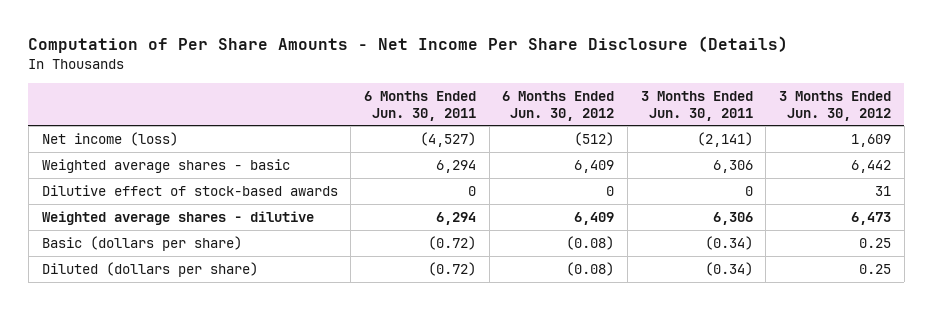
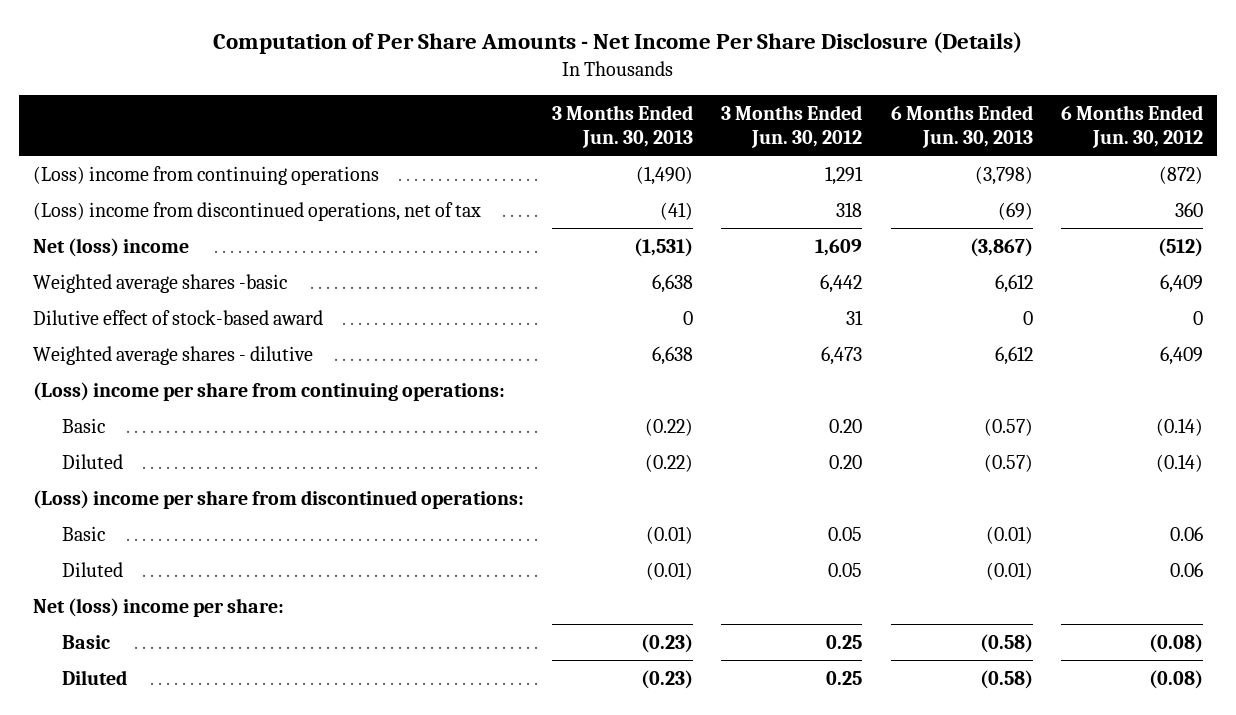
- | 6 Months Ended Jun. 30, 2011 | 6 Months Ended Jun. 30, 2012 | 3 Months Ended Jun. 30, 2011 | 3 Months Ended Jun. 30, 2012
+ | 3 Months Ended Jun. 30, 2013 | 3 Months Ended Jun. 30, 2012 | 6 Months Ended Jun. 30, 2013 | 6 Months Ended Jun. 30, 2012
- Net income (loss) | (4,527) | (512) | (2,141) | 1,609
- Weighted average shares - basic | 6,294 | 6,409 | 6,306 | 6,442
- Dilutive effect of stock-based awards | 0 | 0 | 0 | 31
+ (Loss) income from continuing operations | (1,490) | 1,291 | (3,798) | (872)
+ (Loss) income from discontinued operations, net of tax | (41) | 318 | (69) | 360
+ Net (loss) income | (1,531) | 1,609 | (3,867) | (512)
+ Weighted average shares -basic | 6,638 | 6,442 | 6,612 | 6,409
+ Dilutive effect of stock-based award | 0 | 31 | 0 | 0
- Basic (dollars per share) | (0.72) | (0.08) | (0.34) | 0.25
- Diluted (dollars per share) | (0.72) | (0.08) | (0.34) | 0.25
+ (Loss) income per share from continuing operations:
+ Basic | (0.22) | 0.20 | (0.57) | (0.14)
+ Diluted | (0.22) | 0.20 | (0.57) | (0.14)
+ (Loss) income per share from discontinued operations:
+ Basic | (0.01) | 0.05 | (0.01) | 0.06
+ Diluted | (0.01) | 0.05 | (0.01) | 0.06
+ Net (loss) income per share:
+ Basic | (0.23) | 0.25 | (0.58) | (0.08)
+ Diluted | (0.23) | 0.25 | (0.58) | (0.08)

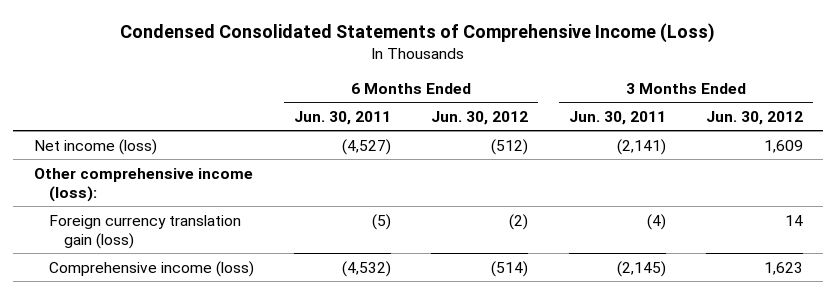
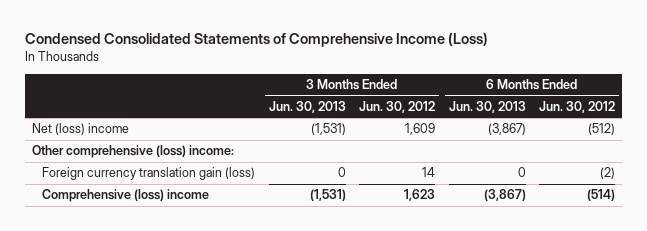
- | 6 Months Ended Jun. 30, 2011 | 6 Months Ended Jun. 30, 2012 | 3 Months Ended Jun. 30, 2011 | 3 Months Ended Jun. 30, 2012
+ | 3 Months Ended Jun. 30, 2013 | 3 Months Ended Jun. 30, 2012 | 6 Months Ended Jun. 30, 2013 | 6 Months Ended Jun. 30, 2012
- Net income (loss) | (4,527) | (512) | (2,141) | 1,609
- Other comprehensive income (loss):
+ Net (loss) income | (1,531) | 1,609 | (3,867) | (512)
+ Other comprehensive (loss) income:
- Comprehensive income (loss) | (4,532) | (514) | (2,145) | 1,623
+ Comprehensive (loss) income | (1,531) | 1,623 | (3,867) | (514)

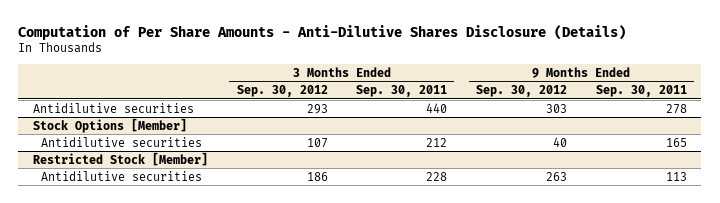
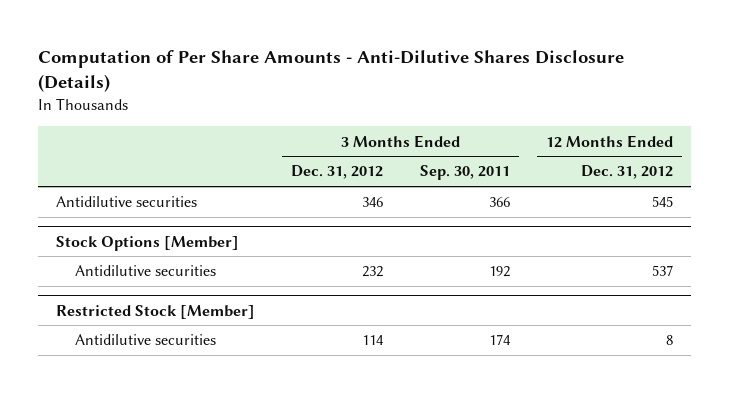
- | 3 Months Ended Sep. 30, 2012 | 3 Months Ended Sep. 30, 2011 | 9 Months Ended Sep. 30, 2012 | 9 Months Ended Sep. 30, 2011
+ | 3 Months Ended Dec. 31, 2012 | 3 Months Ended Sep. 30, 2011 | 12 Months Ended Dec. 31, 2012
- Antidilutive securities | 293 | 440 | 303 | 278
+ Antidilutive securities | 346 | 366 | 545
@ Stock Options [Member]
- Antidilutive securities | 107 | 212 | 40 | 165
+ Antidilutive securities | 232 | 192 | 537
@ Restricted Stock [Member]
- Antidilutive securities | 186 | 228 | 263 | 113
+ Antidilutive securities | 114 | 174 | 8

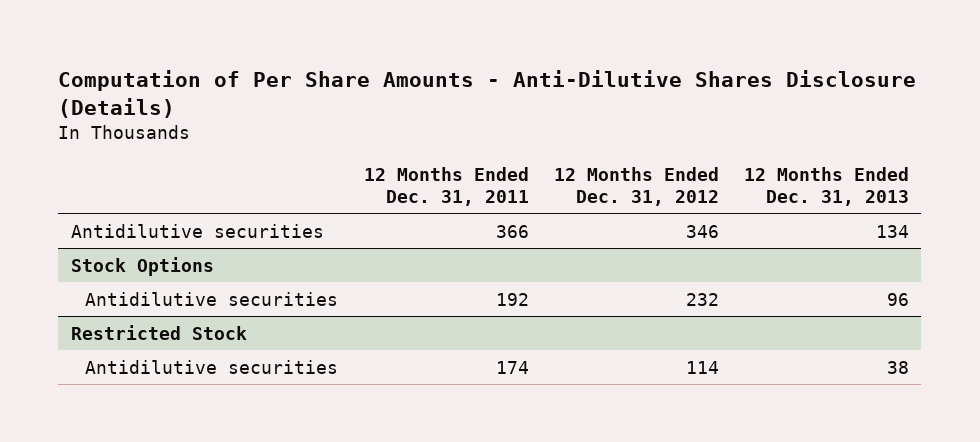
- | 3 Months Ended Dec. 31, 2012 | 3 Months Ended Sep. 30, 2011 | 12 Months Ended Dec. 31, 2012
+ | 12 Months Ended Dec. 31, 2011 | 12 Months Ended Dec. 31, 2012 | 12 Months Ended Dec. 31, 2013
- Antidilutive securities | 346 | 366 | 545
- Stock Options [Member]
- Antidilutive securities | 232 | 192 | 537
- Restricted Stock [Member]
- Antidilutive securities | 114 | 174 | 8
+ Antidilutive securities | 366 | 346 | 134
+ Stock Options
+ Antidilutive securities | 192 | 232 | 96
+ Restricted Stock
+ Antidilutive securities | 174 | 114 | 38

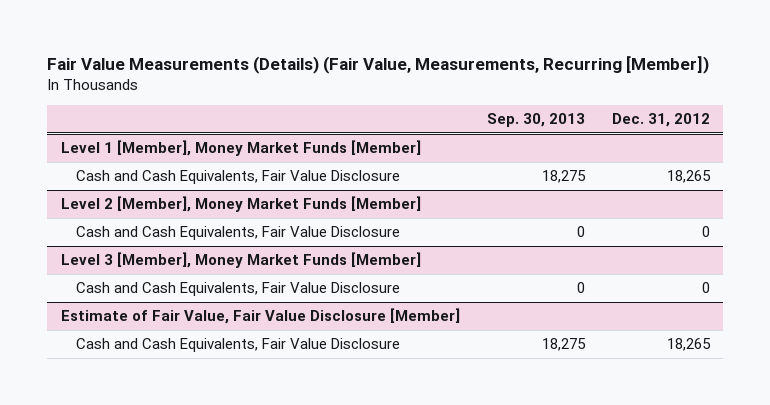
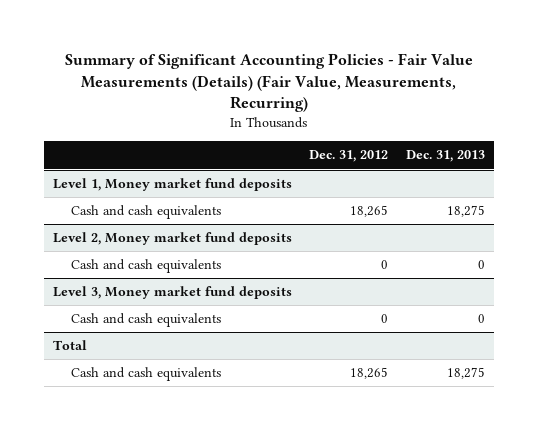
- Fair Value Measurements (Details) (Fair Value, Measurements, Recurring [Member])
+ Summary of Significant Accounting Policies - Fair Value Measurements (Details) (Fair Value, Measurements, Recurring)
- | Sep. 30, 2013 | Dec. 31, 2012
+ | Dec. 31, 2012 | Dec. 31, 2013
- Level 1 [Member], Money Market Funds [Member]
- Cash and Cash Equivalents, Fair Value Disclosure | 18,275 | 18,265
- Level 2 [Member], Money Market Funds [Member]
- Cash and Cash Equivalents, Fair Value Disclosure | 0 | 0
- Level 3 [Member], Money Market Funds [Member]
- Cash and Cash Equivalents, Fair Value Disclosure | 0 | 0
- Estimate of Fair Value, Fair Value Disclosure [Member]
- Cash and Cash Equivalents, Fair Value Disclosure | 18,275 | 18,265
+ Level 1, Money market fund deposits
+ Cash and cash equivalents | 18,265 | 18,275
+ Level 2, Money market fund deposits
+ Cash and cash equivalents | 0 | 0
+ Level 3, Money market fund deposits
+ Cash and cash equivalents | 0 | 0
+ Total
+ Cash and cash equivalents | 18,265 | 18,275

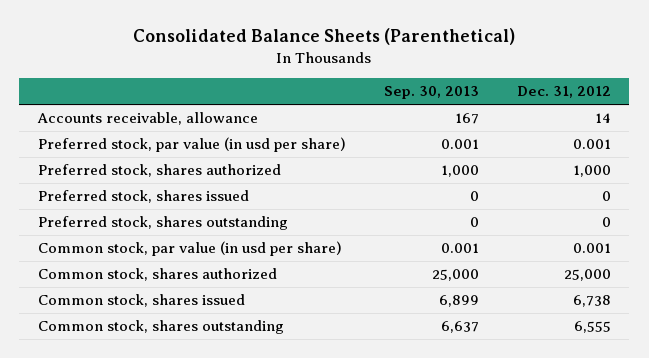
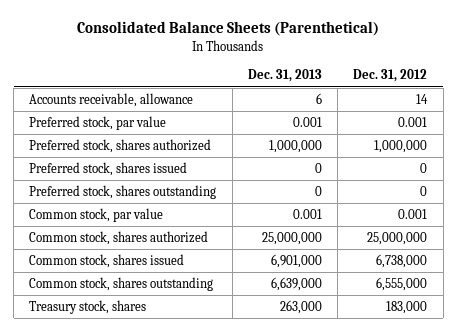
- | Sep. 30, 2013 | Dec. 31, 2012
+ | Dec. 31, 2013 | Dec. 31, 2012
- Preferred stock, par value (in usd per share) | 0.001 | 0.001
- Preferred stock, shares authorized | 1,000 | 1,000
+ Preferred stock, par value | 0.001 | 0.001
+ Preferred stock, shares authorized | 1,000,000 | 1,000,000
- Common stock, par value (in usd per share) | 0.001 | 0.001
- Common stock, shares authorized | 25,000 | 25,000
- Common stock, shares issued | 6,899 | 6,738
- Common stock, shares outstanding | 6,637 | 6,555
+ Common stock, par value | 0.001 | 0.001
+ Common stock, shares authorized | 25,000,000 | 25,000,000
+ Common stock, shares issued | 6,901,000 | 6,738,000
+ Common stock, shares outstanding | 6,639,000 | 6,555,000
+ Treasury stock, shares | 263,000 | 183,000

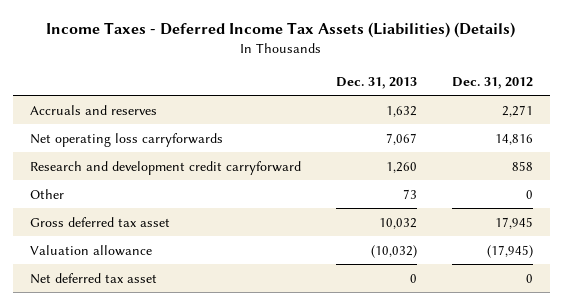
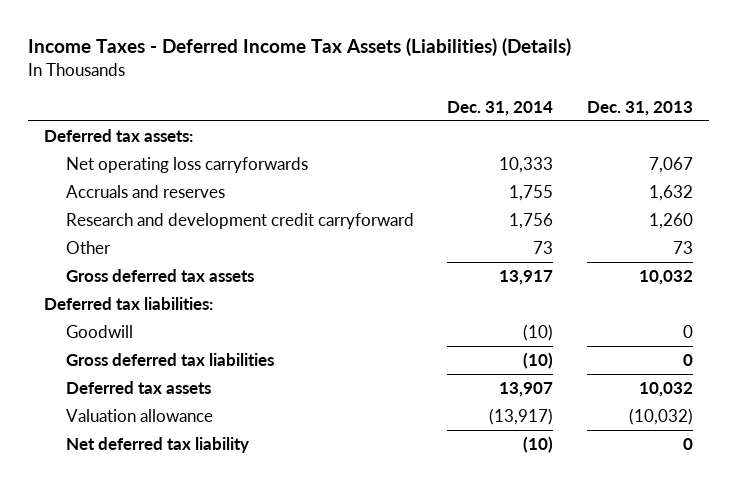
- | Dec. 31, 2013 | Dec. 31, 2012
+ | Dec. 31, 2014 | Dec. 31, 2013
+ Deferred tax assets:
moved down: Accruals and reserves | 1,755 | 1,632
- Gross deferred tax asset | 10,032 | 17,945
+ Gross deferred tax assets | 13,917 | 10,032
+ Deferred tax liabilities:
+ Goodwill | (10) | 0
+ Gross deferred tax liabilities | (10) | 0
+ Deferred tax assets | 13,907 | 10,032
- Net deferred tax asset | 0 | 0
+ Net deferred tax liability | (10) | 0

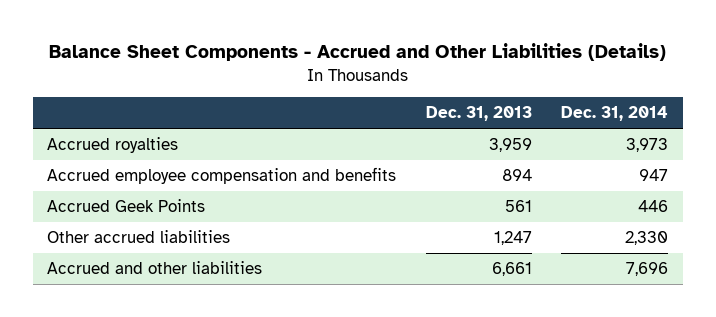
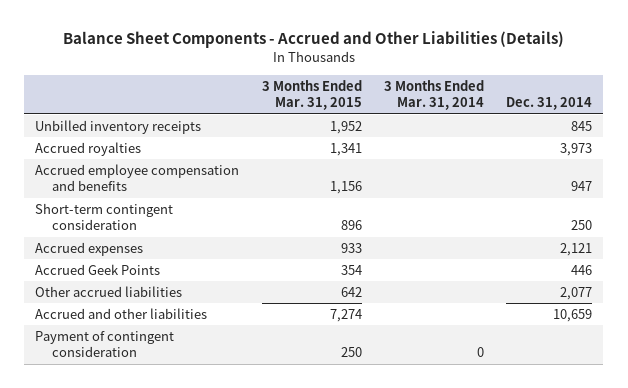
- | Dec. 31, 2013 | Dec. 31, 2014
+ | 3 Months Ended Mar. 31, 2015 | 3 Months Ended Mar. 31, 2014 | Dec. 31, 2014
+ Unbilled inventory receipts | 1,952 | | 845
+ Short-term contingent consideration | 896 | | 250
+ Accrued expenses | 933 | | 2,121
- Other accrued liabilities | 1,247 | 2,330
- Accrued and other liabilities | 6,661 | 7,696
+ Other accrued liabilities | 642 | | 2,077
+ Accrued and other liabilities | 7,274 | | 10,659
+ Payment of contingent consideration | 250 | 0 |

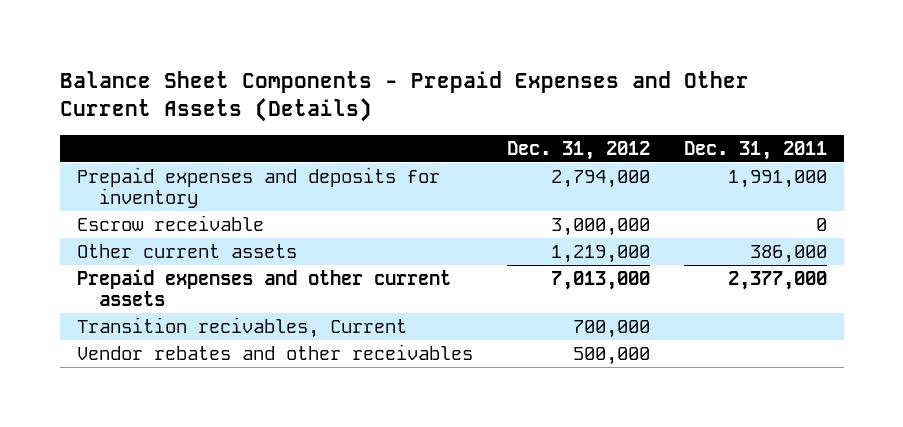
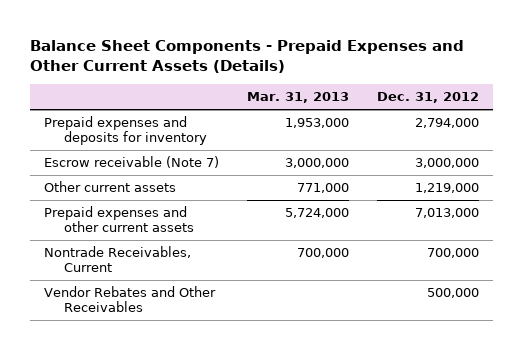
- | Dec. 31, 2012 | Dec. 31, 2011
+ | Mar. 31, 2013 | Dec. 31, 2012
- Escrow receivable | 3,000,000 | 0
+ Escrow receivable (Note 7) | 3,000,000 | 3,000,000
- Transition recivables, Current | 700,000 |
- Vendor rebates and other receivables | 500,000 |
+ Nontrade Receivables, Current | 700,000 | 700,000
+ Vendor Rebates and Other Receivables | | 500,000

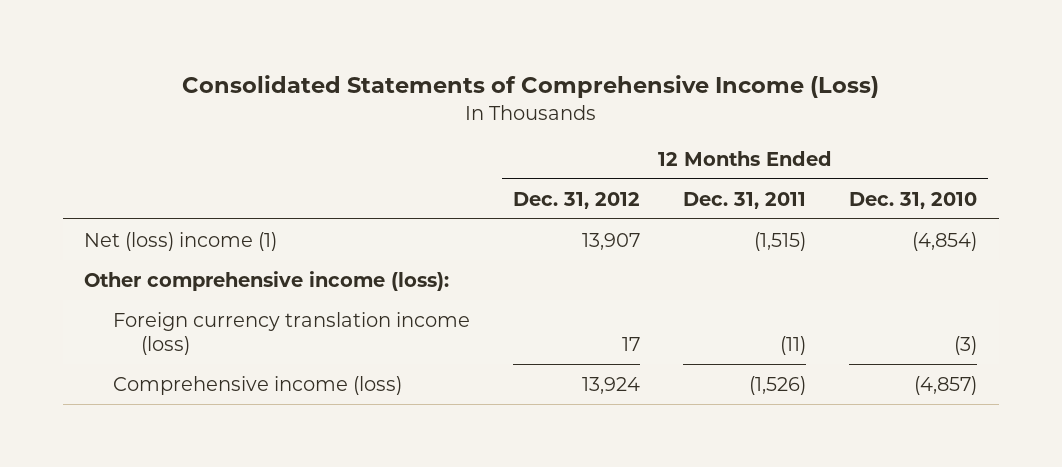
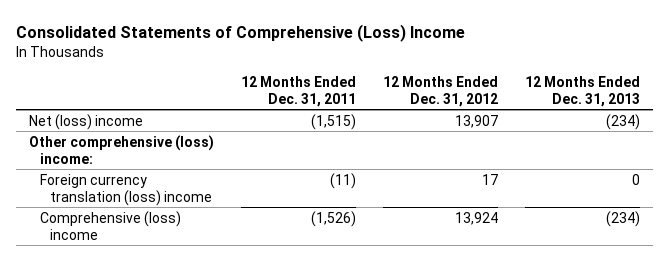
- Consolidated Statements of Comprehensive Income (Loss)
+ Consolidated Statements of Comprehensive (Loss) Income
- | 12 Months Ended Dec. 31, 2012 | 12 Months Ended Dec. 31, 2011 | 12 Months Ended Dec. 31, 2010
+ | 12 Months Ended Dec. 31, 2011 | 12 Months Ended Dec. 31, 2012 | 12 Months Ended Dec. 31, 2013
- Net (loss) income (1) | 13,907 | (1,515) | (4,854)
- Other comprehensive income (loss):
- Foreign currency translation income (loss) | 17 | (11) | (3)
- Comprehensive income (loss) | 13,924 | (1,526) | (4,857)
+ Net (loss) income | (1,515) | 13,907 | (234)
+ Other comprehensive (loss) income:
+ Foreign currency translation (loss) income | (11) | 17 | 0
+ Comprehensive (loss) income | (1,526) | 13,924 | (234)

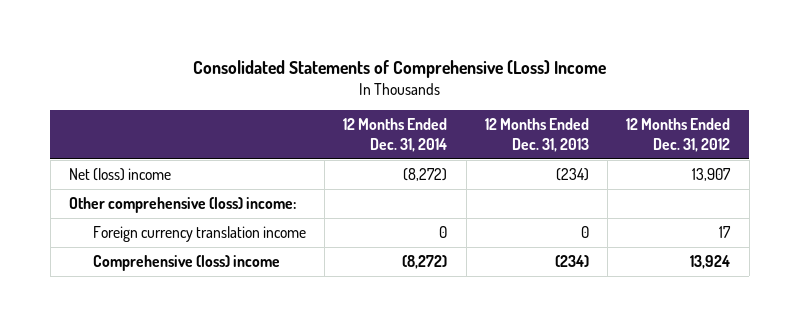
- | 12 Months Ended Dec. 31, 2011 | 12 Months Ended Dec. 31, 2012 | 12 Months Ended Dec. 31, 2013
+ | 12 Months Ended Dec. 31, 2014 | 12 Months Ended Dec. 31, 2013 | 12 Months Ended Dec. 31, 2012
- Foreign currency translation (loss) income | (11) | 17 | 0
+ Foreign currency translation income | 0 | 0 | 17

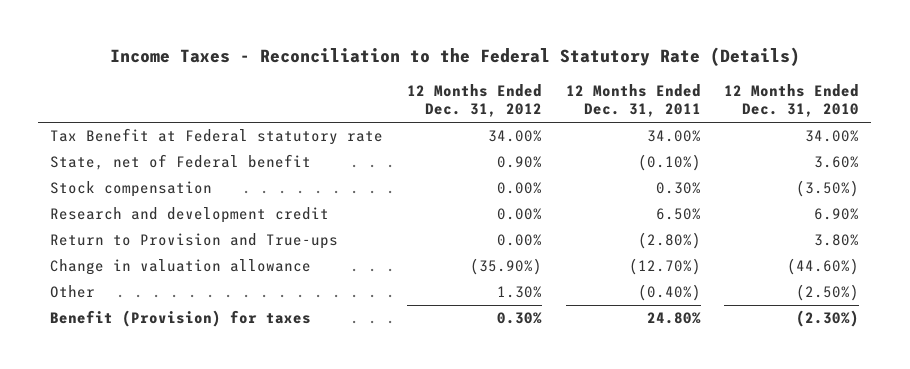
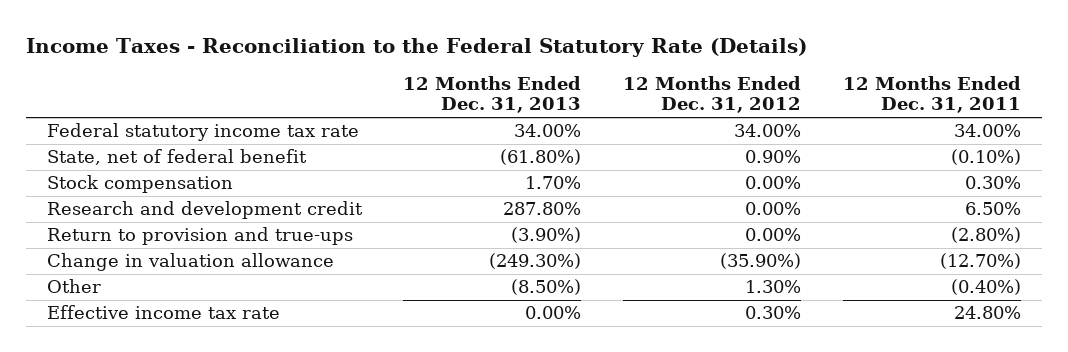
- | 12 Months Ended Dec. 31, 2012 | 12 Months Ended Dec. 31, 2011 | 12 Months Ended Dec. 31, 2010
+ | 12 Months Ended Dec. 31, 2013 | 12 Months Ended Dec. 31, 2012 | 12 Months Ended Dec. 31, 2011
- Tax Benefit at Federal statutory rate | 34.00% | 34.00% | 34.00%
- State, net of Federal benefit | 0.90% | (0.10%) | 3.60%
+ Federal statutory income tax rate | 34.00% | 34.00% | 34.00%
+ State, net of federal benefit | (61.80%) | 0.90% | (0.10%)
- Return to Provision and True-ups | 0.00% | (2.80%) | 3.80%
+ Return to provision and true-ups | (3.90%) | 0.00% | (2.80%)
- Benefit (Provision) for taxes | 0.30% | 24.80% | (2.30%)
+ Effective income tax rate | 0.00% | 0.30% | 24.80%

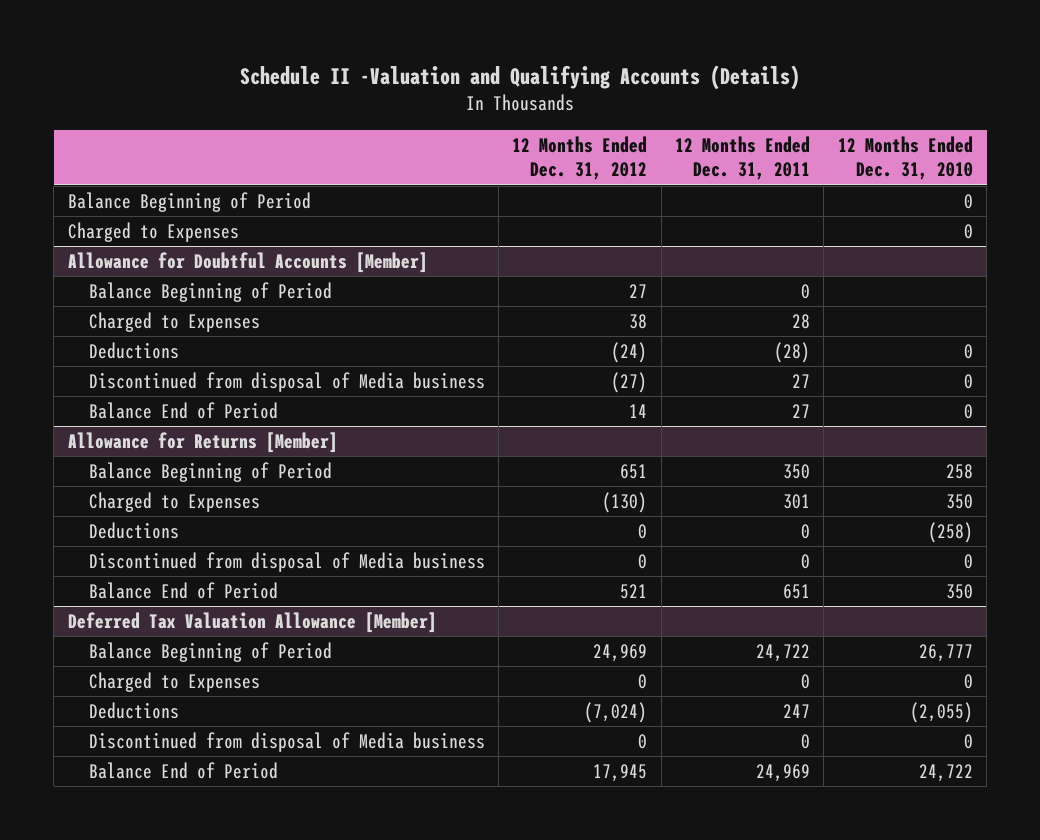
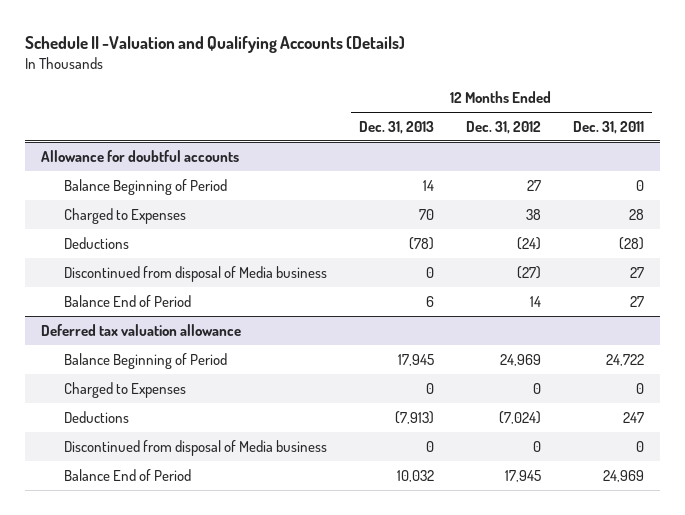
- | 12 Months Ended Dec. 31, 2012 | 12 Months Ended Dec. 31, 2011 | 12 Months Ended Dec. 31, 2010
+ | 12 Months Ended Dec. 31, 2013 | 12 Months Ended Dec. 31, 2012 | 12 Months Ended Dec. 31, 2011
- Balance Beginning of Period | | | 0
- Charged to Expenses | | | 0
- Allowance for Doubtful Accounts [Member]
+ Allowance for doubtful accounts
- Allowance for Returns [Member]
- Balance Beginning of Period | 651 | 350 | 258
- Charged to Expenses | (130) | 301 | 350
- Deductions | 0 | 0 | (258)
- Discontinued from disposal of Media business | 0 | 0 | 0
- Balance End of Period | 521 | 651 | 350
- Deferred Tax Valuation Allowance [Member]
+ Deferred tax valuation allowance

